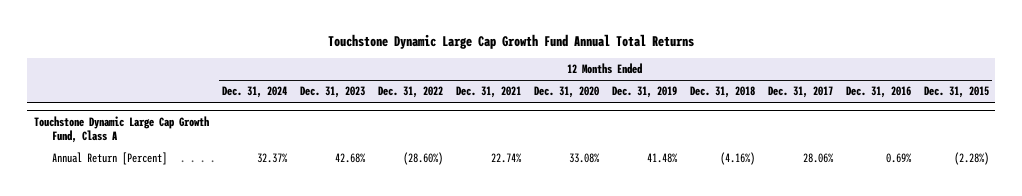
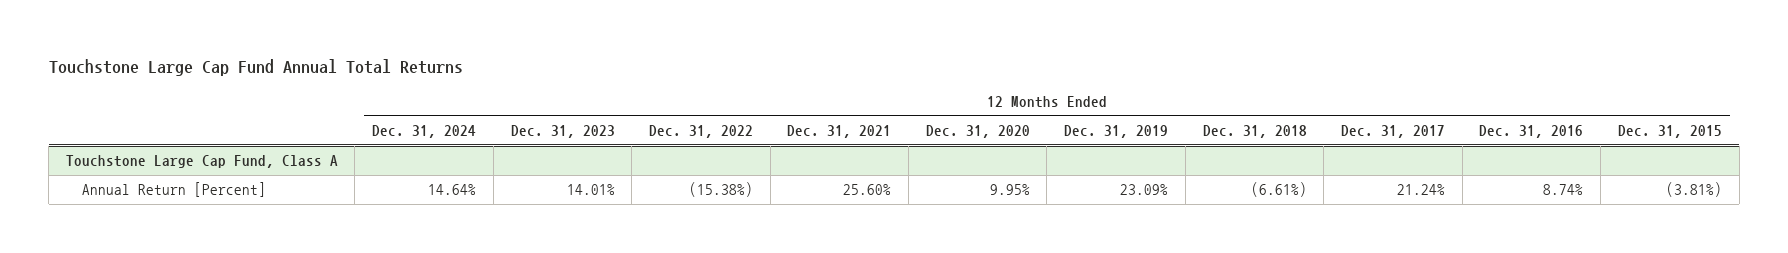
- Touchstone Dynamic Large Cap Growth Fund Annual Total Returns
+ Touchstone Large Cap Fund Annual Total Returns
- Touchstone Dynamic Large Cap Growth Fund, Class A
- Annual Return [Percent] | 32.37% | 42.68% | (28.60%) | 22.74% | 33.08% | 41.48% | (4.16%) | 28.06% | 0.69% | (2.28%)
+ Touchstone Large Cap Fund, Class A
+ Annual Return [Percent] | 14.64% | 14.01% | (15.38%) | 25.60% | 9.95% | 23.09% | (6.61%) | 21.24% | 8.74% | (3.81%)

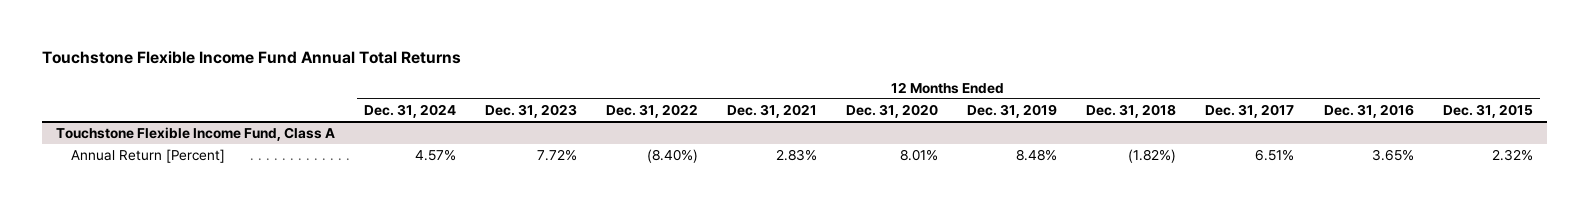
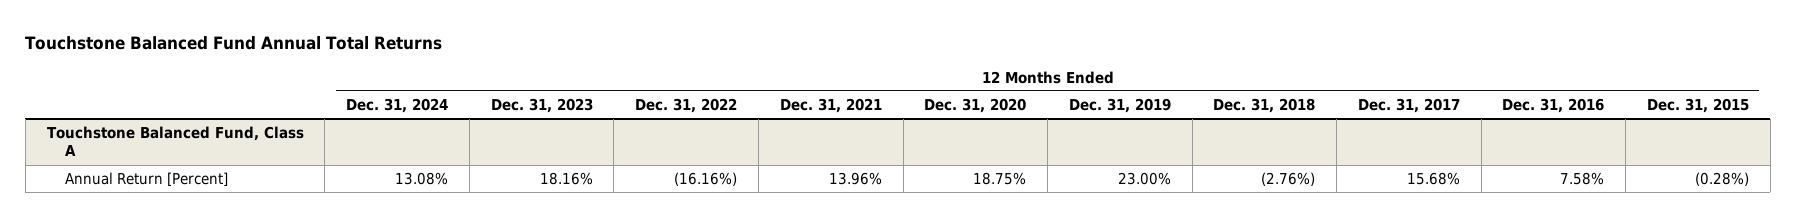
- Touchstone Flexible Income Fund Annual Total Returns
+ Touchstone Balanced Fund Annual Total Returns
- Touchstone Flexible Income Fund, Class A
- Annual Return [Percent] | 4.57% | 7.72% | (8.40%) | 2.83% | 8.01% | 8.48% | (1.82%) | 6.51% | 3.65% | 2.32%
+ Touchstone Balanced Fund, Class A
+ Annual Return [Percent] | 13.08% | 18.16% | (16.16%) | 13.96% | 18.75% | 23.00% | (2.76%) | 15.68% | 7.58% | (0.28%)

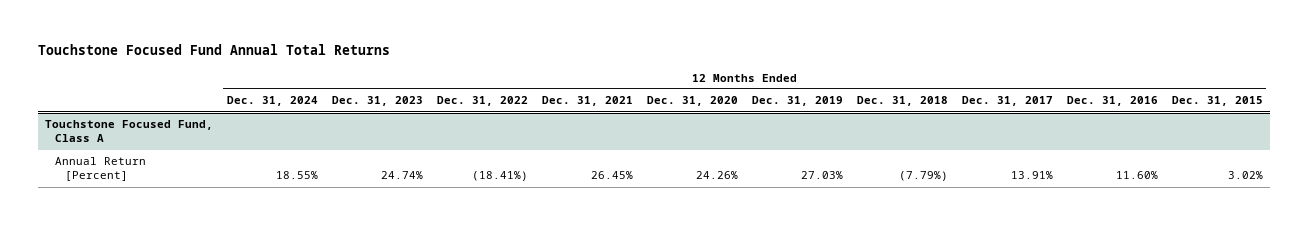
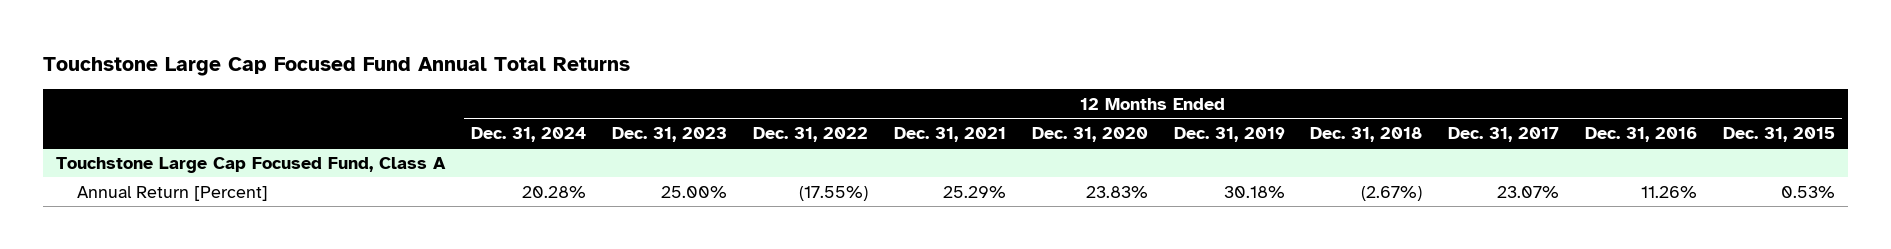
- Touchstone Focused Fund Annual Total Returns
+ Touchstone Large Cap Focused Fund Annual Total Returns
- Touchstone Focused Fund, Class A
- Annual Return [Percent] | 18.55% | 24.74% | (18.41%) | 26.45% | 24.26% | 27.03% | (7.79%) | 13.91% | 11.60% | 3.02%
+ Touchstone Large Cap Focused Fund, Class A
+ Annual Return [Percent] | 20.28% | 25.00% | (17.55%) | 25.29% | 23.83% | 30.18% | (2.67%) | 23.07% | 11.26% | 0.53%

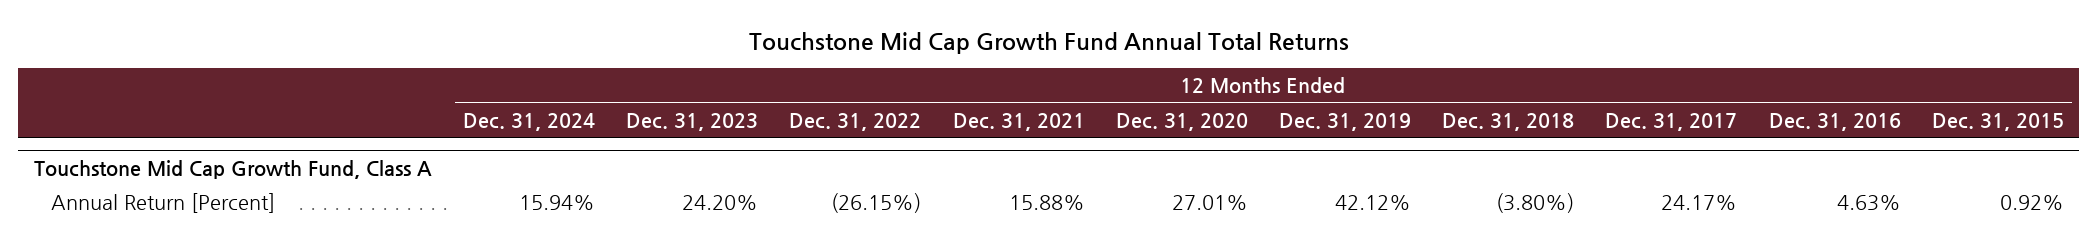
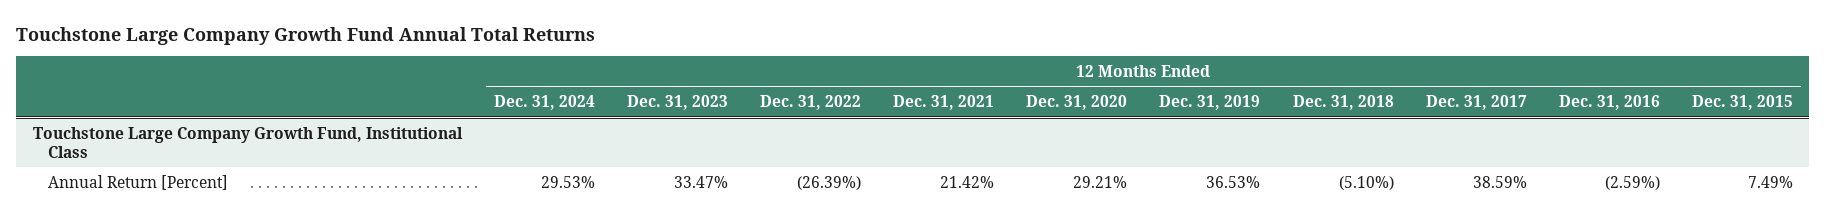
- Touchstone Mid Cap Growth Fund Annual Total Returns
+ Touchstone Large Company Growth Fund Annual Total Returns
- Touchstone Mid Cap Growth Fund, Class A
- Annual Return [Percent] | 15.94% | 24.20% | (26.15%) | 15.88% | 27.01% | 42.12% | (3.80%) | 24.17% | 4.63% | 0.92%
+ Touchstone Large Company Growth Fund, Institutional Class
+ Annual Return [Percent] | 29.53% | 33.47% | (26.39%) | 21.42% | 29.21% | 36.53% | (5.10%) | 38.59% | (2.59%) | 7.49%

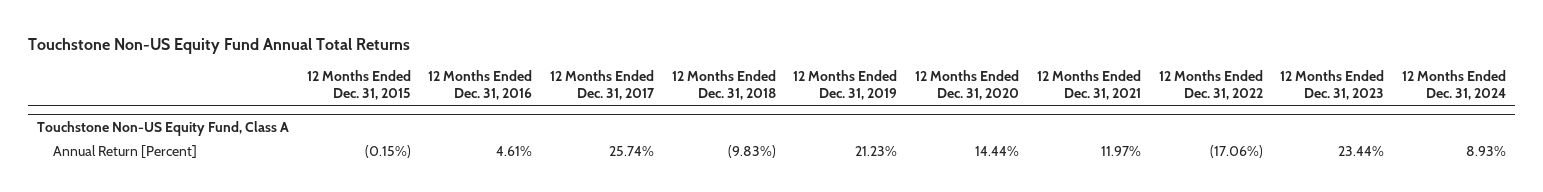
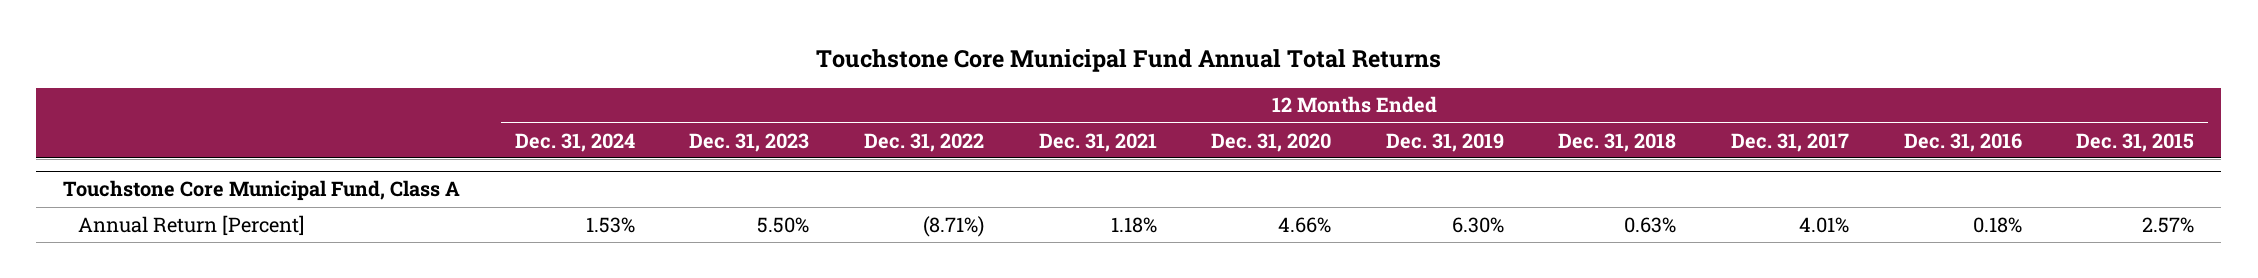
- Touchstone Non-US Equity Fund Annual Total Returns
+ Touchstone Core Municipal Fund Annual Total Returns
- | 12 Months Ended Dec. 31, 2015 | 12 Months Ended Dec. 31, 2016 | 12 Months Ended Dec. 31, 2017 | 12 Months Ended Dec. 31, 2018 | 12 Months Ended Dec. 31, 2019 | 12 Months Ended Dec. 31, 2020 | 12 Months Ended Dec. 31, 2021 | 12 Months Ended Dec. 31, 2022 | 12 Months Ended Dec. 31, 2023 | 12 Months Ended Dec. 31, 2024
+ | 12 Months Ended Dec. 31, 2024 | 12 Months Ended Dec. 31, 2023 | 12 Months Ended Dec. 31, 2022 | 12 Months Ended Dec. 31, 2021 | 12 Months Ended Dec. 31, 2020 | 12 Months Ended Dec. 31, 2019 | 12 Months Ended Dec. 31, 2018 | 12 Months Ended Dec. 31, 2017 | 12 Months Ended Dec. 31, 2016 | 12 Months Ended Dec. 31, 2015
- Touchstone Non-US Equity Fund, Class A
- Annual Return [Percent] | (0.15%) | 4.61% | 25.74% | (9.83%) | 21.23% | 14.44% | 11.97% | (17.06%) | 23.44% | 8.93%
+ Touchstone Core Municipal Fund, Class A
+ Annual Return [Percent] | 1.53% | 5.50% | (8.71%) | 1.18% | 4.66% | 6.30% | 0.63% | 4.01% | 0.18% | 2.57%

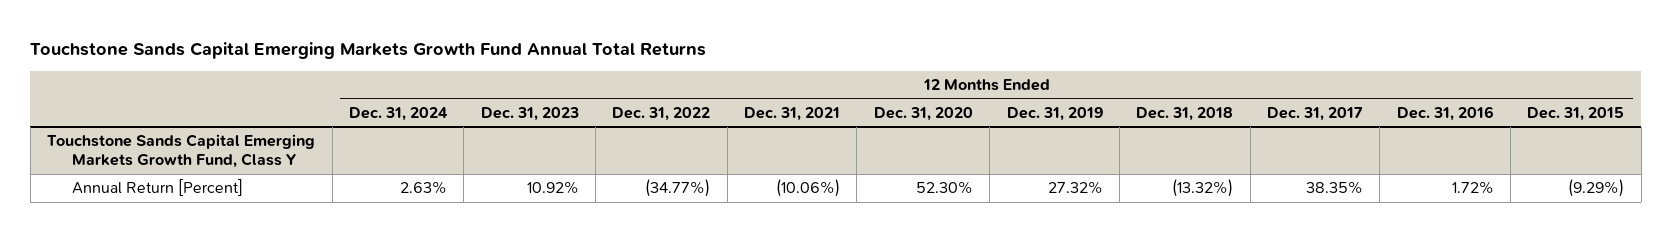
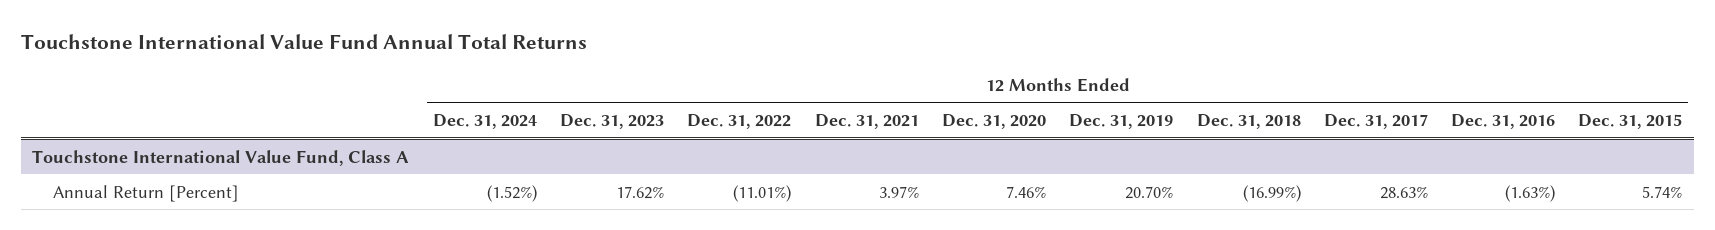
- Touchstone Sands Capital Emerging Markets Growth Fund Annual Total Returns
+ Touchstone International Value Fund Annual Total Returns
- Touchstone Sands Capital Emerging Markets Growth Fund, Class Y
- Annual Return [Percent] | 2.63% | 10.92% | (34.77%) | (10.06%) | 52.30% | 27.32% | (13.32%) | 38.35% | 1.72% | (9.29%)
+ Touchstone International Value Fund, Class A
+ Annual Return [Percent] | (1.52%) | 17.62% | (11.01%) | 3.97% | 7.46% | 20.70% | (16.99%) | 28.63% | (1.63%) | 5.74%

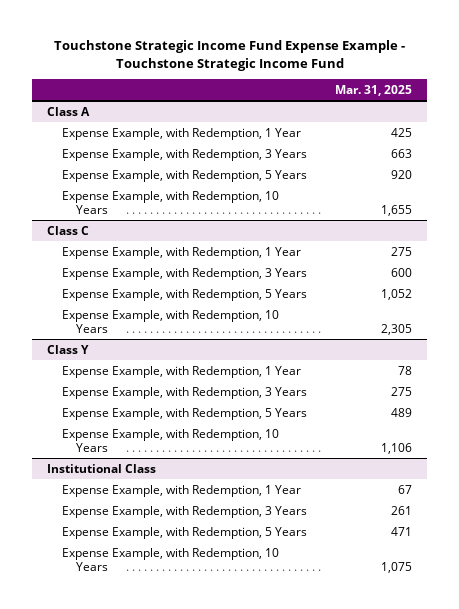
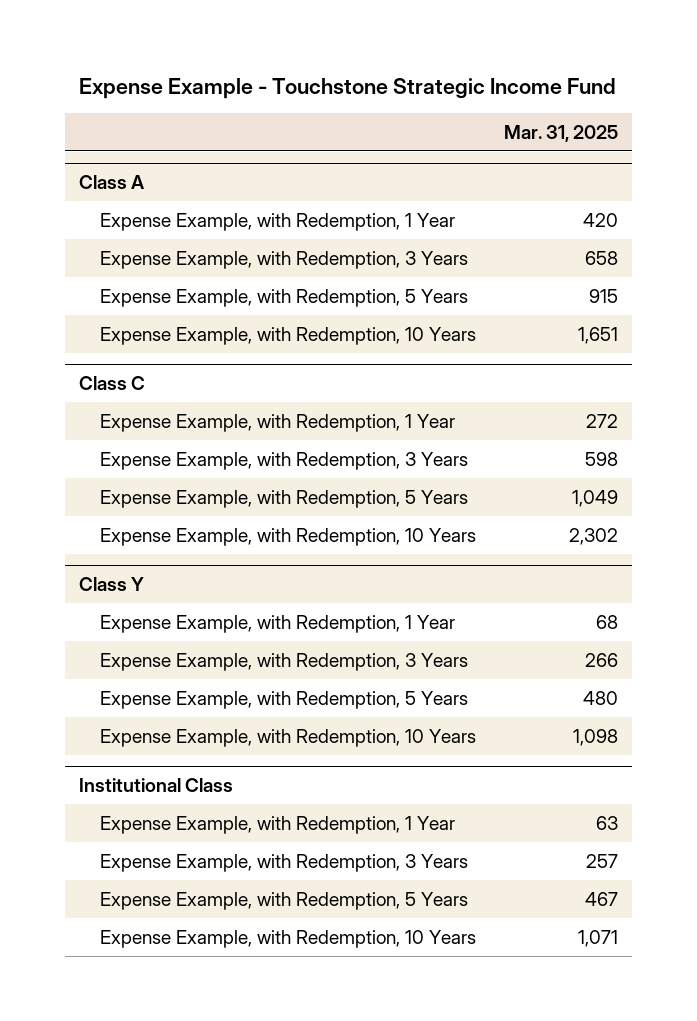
- Touchstone Strategic Income Fund Expense Example - Touchstone Strategic Income Fund
+ Expense Example - Touchstone Strategic Income Fund
@ Class A
- Expense Example, with Redemption, 1 Year | 425
- Expense Example, with Redemption, 3 Years | 663
- Expense Example, with Redemption, 5 Years | 920
- Expense Example, with Redemption, 10 Years | 1,655
+ Expense Example, with Redemption, 1 Year | 420
+ Expense Example, with Redemption, 3 Years | 658
+ Expense Example, with Redemption, 5 Years | 915
+ Expense Example, with Redemption, 10 Years | 1,651
@ Class C
- Expense Example, with Redemption, 1 Year | 275
- Expense Example, with Redemption, 3 Years | 600
- Expense Example, with Redemption, 5 Years | 1,052
- Expense Example, with Redemption, 10 Years | 2,305
+ Expense Example, with Redemption, 1 Year | 272
+ Expense Example, with Redemption, 3 Years | 598
+ Expense Example, with Redemption, 5 Years | 1,049
+ Expense Example, with Redemption, 10 Years | 2,302
@ Class Y
- Expense Example, with Redemption, 1 Year | 78
- Expense Example, with Redemption, 3 Years | 275
- Expense Example, with Redemption, 5 Years | 489
- Expense Example, with Redemption, 10 Years | 1,106
+ Expense Example, with Redemption, 1 Year | 68
+ Expense Example, with Redemption, 3 Years | 266
+ Expense Example, with Redemption, 5 Years | 480
+ Expense Example, with Redemption, 10 Years | 1,098
@ Institutional Class
- Expense Example, with Redemption, 1 Year | 67
- Expense Example, with Redemption, 3 Years | 261
- Expense Example, with Redemption, 5 Years | 471
- Expense Example, with Redemption, 10 Years | 1,075
+ Expense Example, with Redemption, 1 Year | 63
+ Expense Example, with Redemption, 3 Years | 257
+ Expense Example, with Redemption, 5 Years | 467
+ Expense Example, with Redemption, 10 Years | 1,071

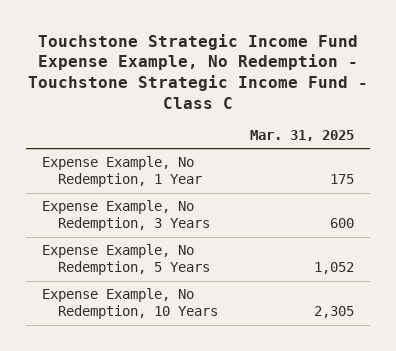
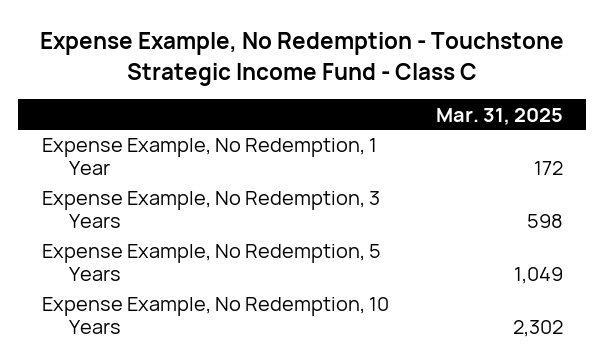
- Touchstone Strategic Income Fund Expense Example, No Redemption - Touchstone Strategic Income Fund - Class C
+ Expense Example, No Redemption - Touchstone Strategic Income Fund - Class C
- Expense Example, No Redemption, 1 Year | 175
- Expense Example, No Redemption, 3 Years | 600
- Expense Example, No Redemption, 5 Years | 1,052
- Expense Example, No Redemption, 10 Years | 2,305
+ Expense Example, No Redemption, 1 Year | 172
+ Expense Example, No Redemption, 3 Years | 598
+ Expense Example, No Redemption, 5 Years | 1,049
+ Expense Example, No Redemption, 10 Years | 2,302

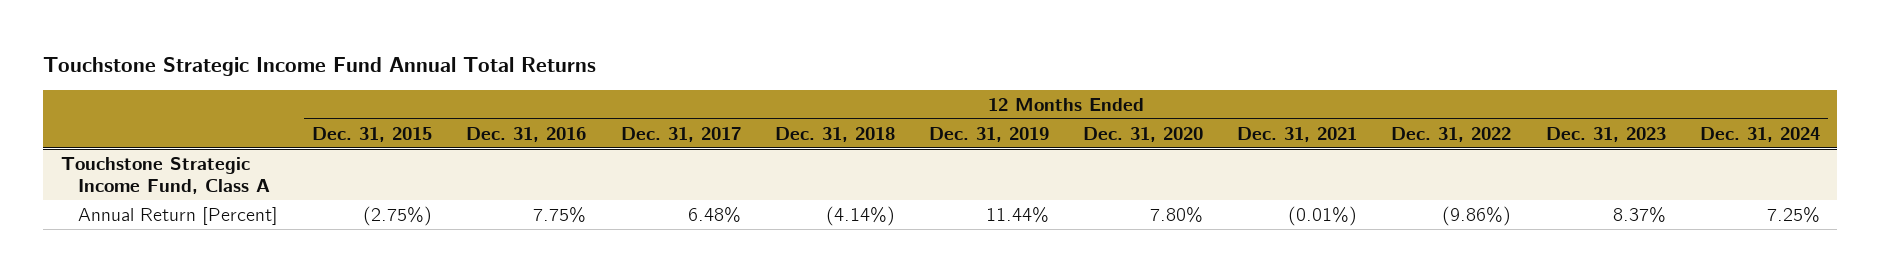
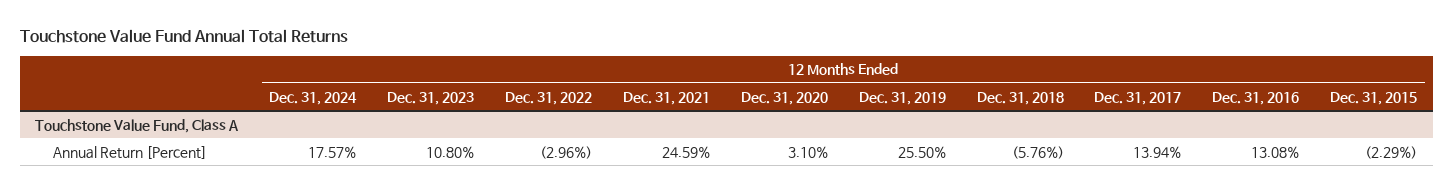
- Touchstone Strategic Income Fund Annual Total Returns
+ Touchstone Value Fund Annual Total Returns
- | 12 Months Ended Dec. 31, 2015 | 12 Months Ended Dec. 31, 2016 | 12 Months Ended Dec. 31, 2017 | 12 Months Ended Dec. 31, 2018 | 12 Months Ended Dec. 31, 2019 | 12 Months Ended Dec. 31, 2020 | 12 Months Ended Dec. 31, 2021 | 12 Months Ended Dec. 31, 2022 | 12 Months Ended Dec. 31, 2023 | 12 Months Ended Dec. 31, 2024
+ | 12 Months Ended Dec. 31, 2024 | 12 Months Ended Dec. 31, 2023 | 12 Months Ended Dec. 31, 2022 | 12 Months Ended Dec. 31, 2021 | 12 Months Ended Dec. 31, 2020 | 12 Months Ended Dec. 31, 2019 | 12 Months Ended Dec. 31, 2018 | 12 Months Ended Dec. 31, 2017 | 12 Months Ended Dec. 31, 2016 | 12 Months Ended Dec. 31, 2015
- Touchstone Strategic Income Fund, Class A
- Annual Return [Percent] | (2.75%) | 7.75% | 6.48% | (4.14%) | 11.44% | 7.80% | (0.01%) | (9.86%) | 8.37% | 7.25%
+ Touchstone Value Fund, Class A
+ Annual Return [Percent] | 17.57% | 10.80% | (2.96%) | 24.59% | 3.10% | 25.50% | (5.76%) | 13.94% | 13.08% | (2.29%)

